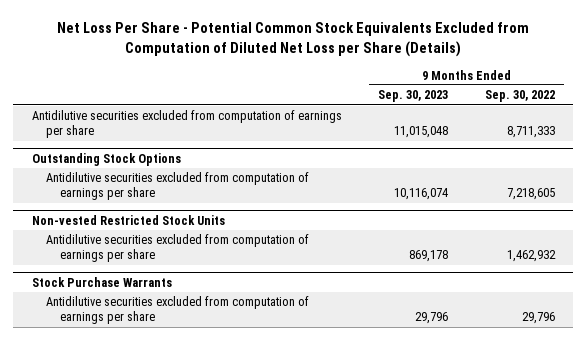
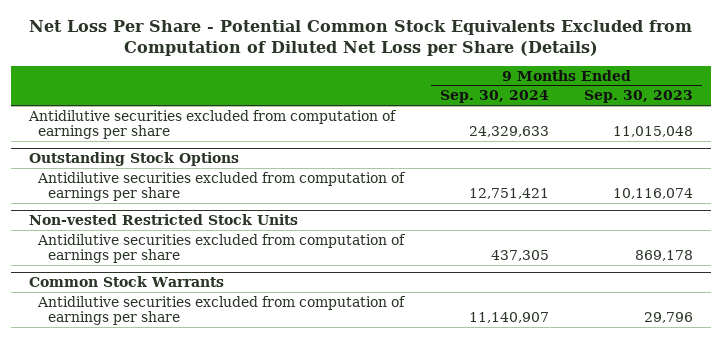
- | 9 Months Ended Sep. 30, 2023 | 9 Months Ended Sep. 30, 2022
+ | 9 Months Ended Sep. 30, 2024 | 9 Months Ended Sep. 30, 2023
- Stock Purchase Warrants
+ Common Stock Warrants

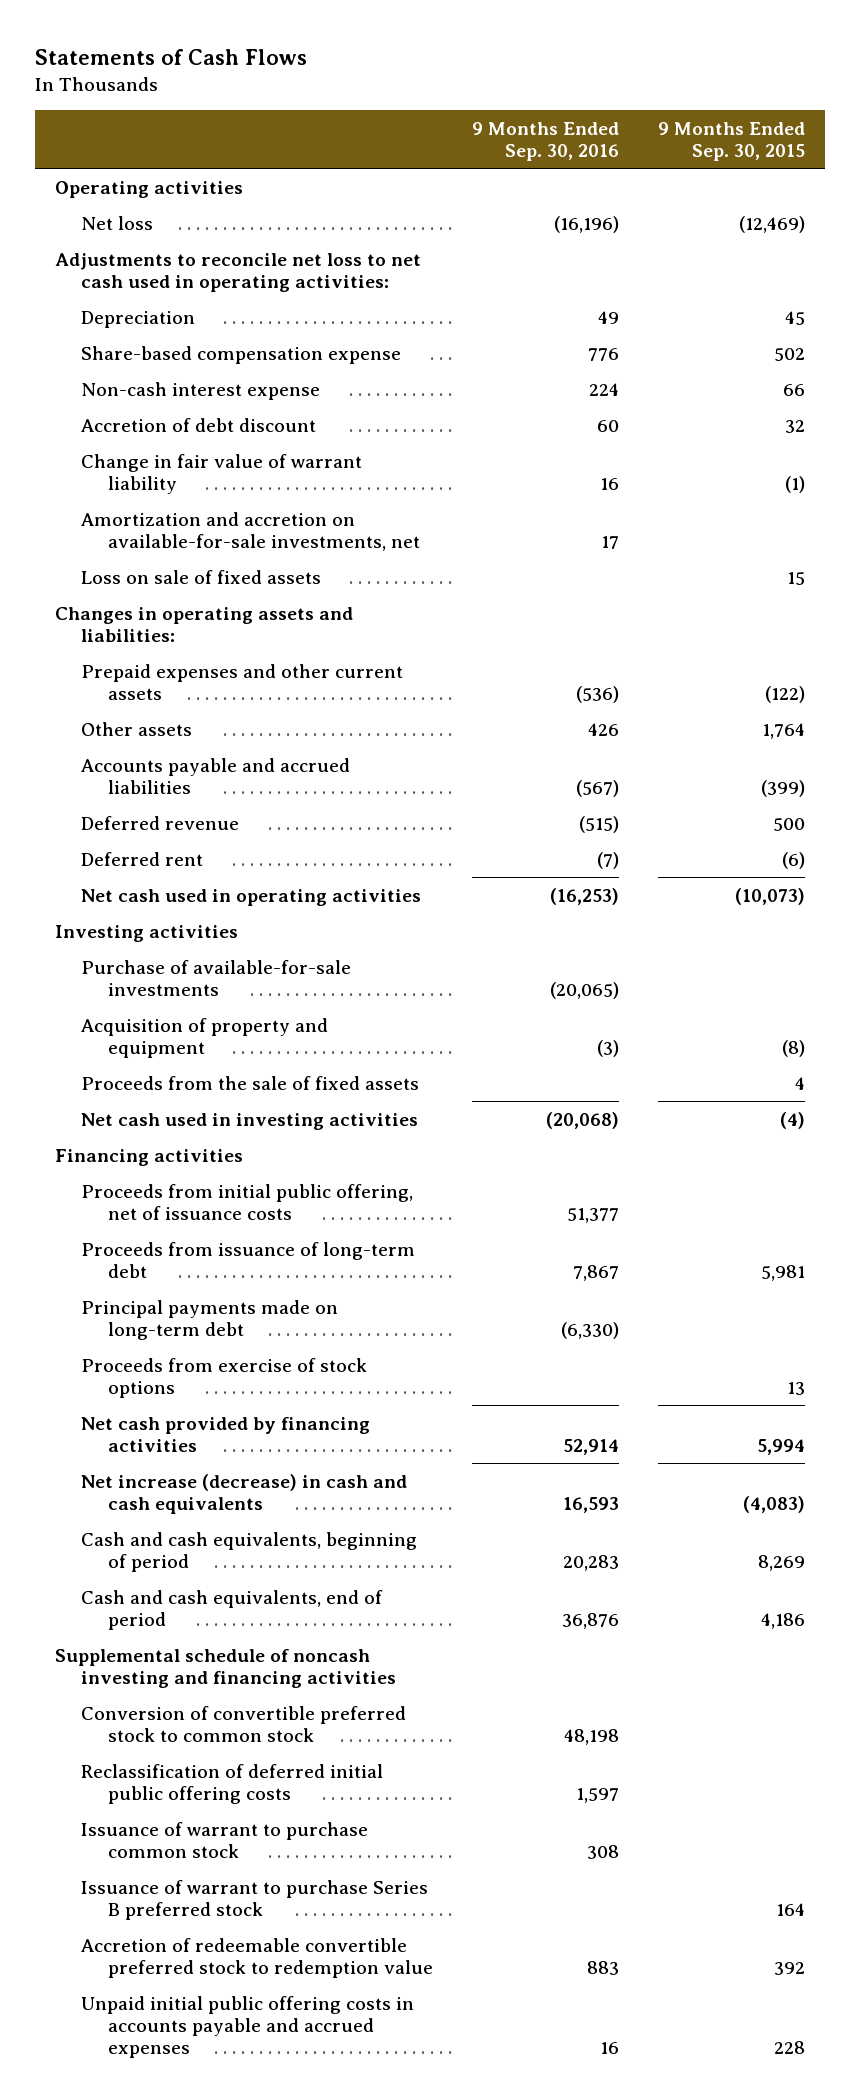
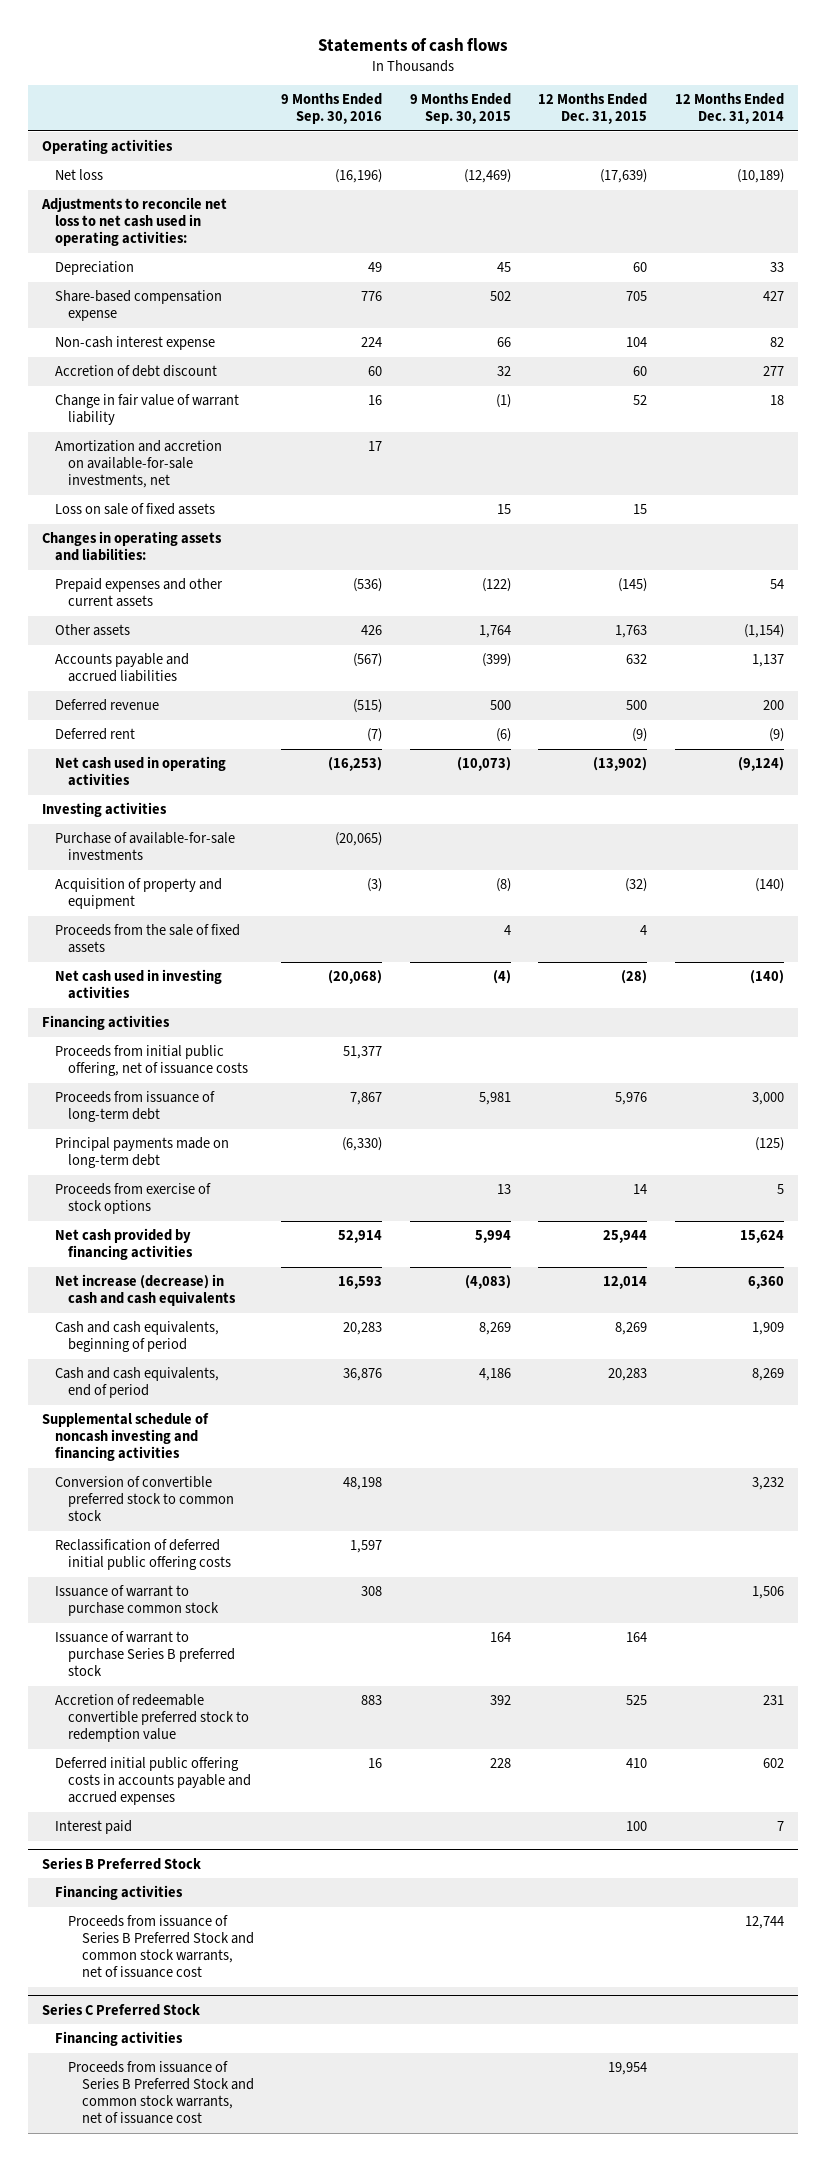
- Statements of Cash Flows
+ Statements of cash flows
- | 9 Months Ended Sep. 30, 2016 | 9 Months Ended Sep. 30, 2015
+ | 9 Months Ended Sep. 30, 2016 | 9 Months Ended Sep. 30, 2015 | 12 Months Ended Dec. 31, 2015 | 12 Months Ended Dec. 31, 2014
- Unpaid initial public offering costs in accounts payable and accrued expenses | 16 | 228
+ Deferred initial public offering costs in accounts payable and accrued expenses | 16 | 228 | 410 | 602
+ Interest paid | | | 100 | 7
+ Series B Preferred Stock
+ Financing activities
+ Proceeds from issuance of Series B Preferred Stock and common stock warrants, net of issuance cost | | | | 12,744
+ Series C Preferred Stock
+ Financing activities
+ Proceeds from issuance of Series B Preferred Stock and common stock warrants, net of issuance cost | | | 19,954 |

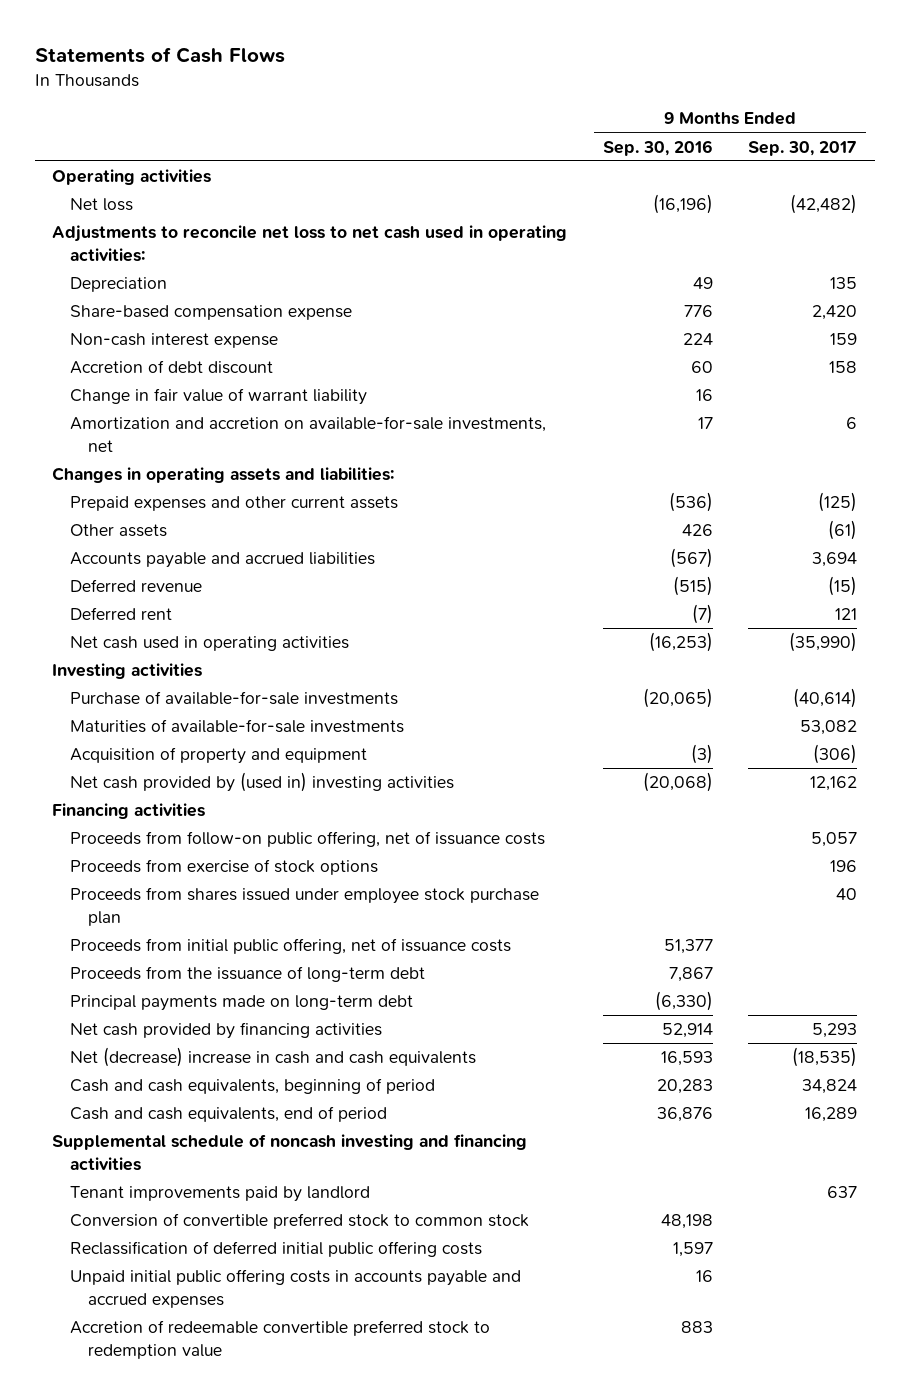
- Statements of cash flows
+ Statements of Cash Flows
- | 9 Months Ended Sep. 30, 2016 | 9 Months Ended Sep. 30, 2015 | 12 Months Ended Dec. 31, 2015 | 12 Months Ended Dec. 31, 2014
+ | 9 Months Ended Sep. 30, 2016 | 9 Months Ended Sep. 30, 2017
- Loss on sale of fixed assets | | 15 | 15 |
+ Maturities of available-for-sale investments | | 53,082
- Proceeds from the sale of fixed assets | | 4 | 4 |
- Net cash used in investing activities | (20,068) | (4) | (28) | (140)
+ Net cash provided by (used in) investing activities | (20,068) | 12,162
+ Proceeds from follow-on public offering, net of issuance costs | | 5,057
moved up: Proceeds from exercise of stock options | | 196
+ Proceeds from shares issued under employee stock purchase plan | | 40
- Proceeds from issuance of long-term debt | 7,867 | 5,981 | 5,976 | 3,000
+ Proceeds from the issuance of long-term debt | 7,867 |
- Net increase (decrease) in cash and cash equivalents | 16,593 | (4,083) | 12,014 | 6,360
+ Net (decrease) increase in cash and cash equivalents | 16,593 | (18,535)
+ Tenant improvements paid by landlord | | 637
- Issuance of warrant to purchase common stock | 308 | | | 1,506
- Issuance of warrant to purchase Series B preferred stock | | 164 | 164 |
+ Unpaid initial public offering costs in accounts payable and accrued expenses | 16 |
- Deferred initial public offering costs in accounts payable and accrued expenses | 16 | 228 | 410 | 602
- Interest paid | | | 100 | 7
- Series B Preferred Stock
- Financing activities
- Proceeds from issuance of Series B Preferred Stock and common stock warrants, net of issuance cost | | | | 12,744
- Series C Preferred Stock
- Financing activities
- Proceeds from issuance of Series B Preferred Stock and common stock warrants, net of issuance cost | | | 19,954 |

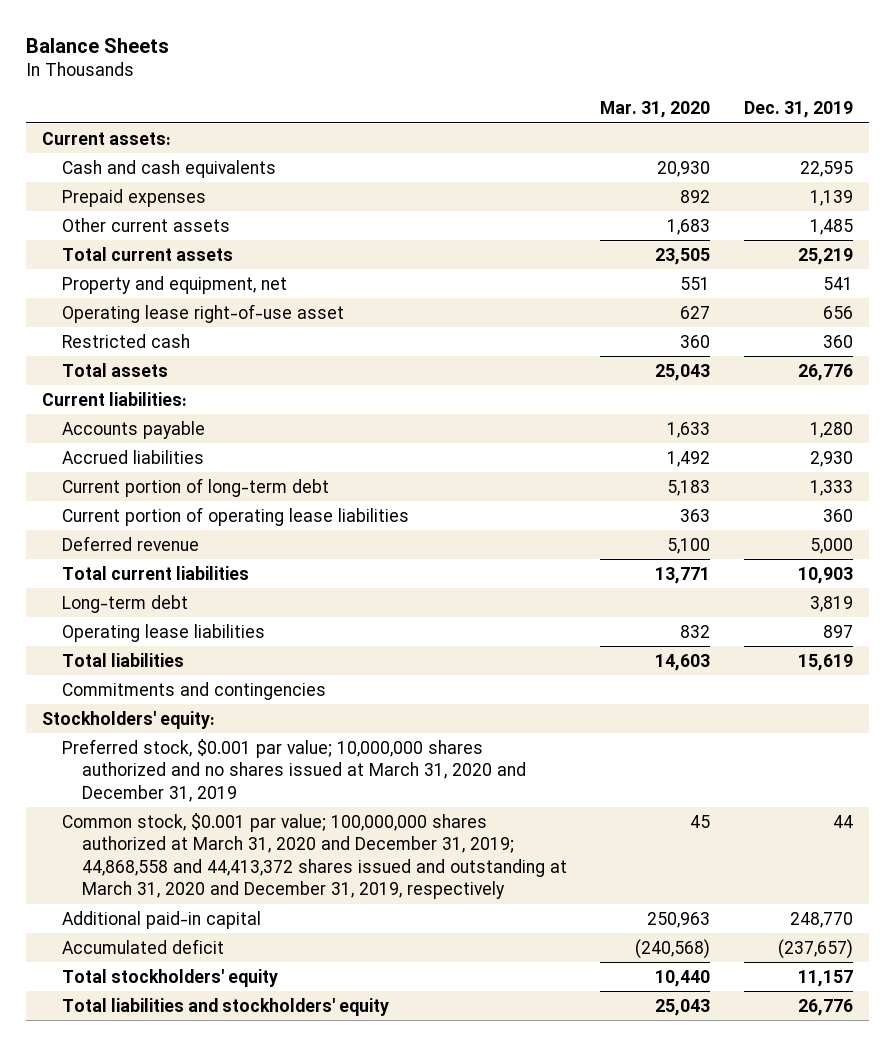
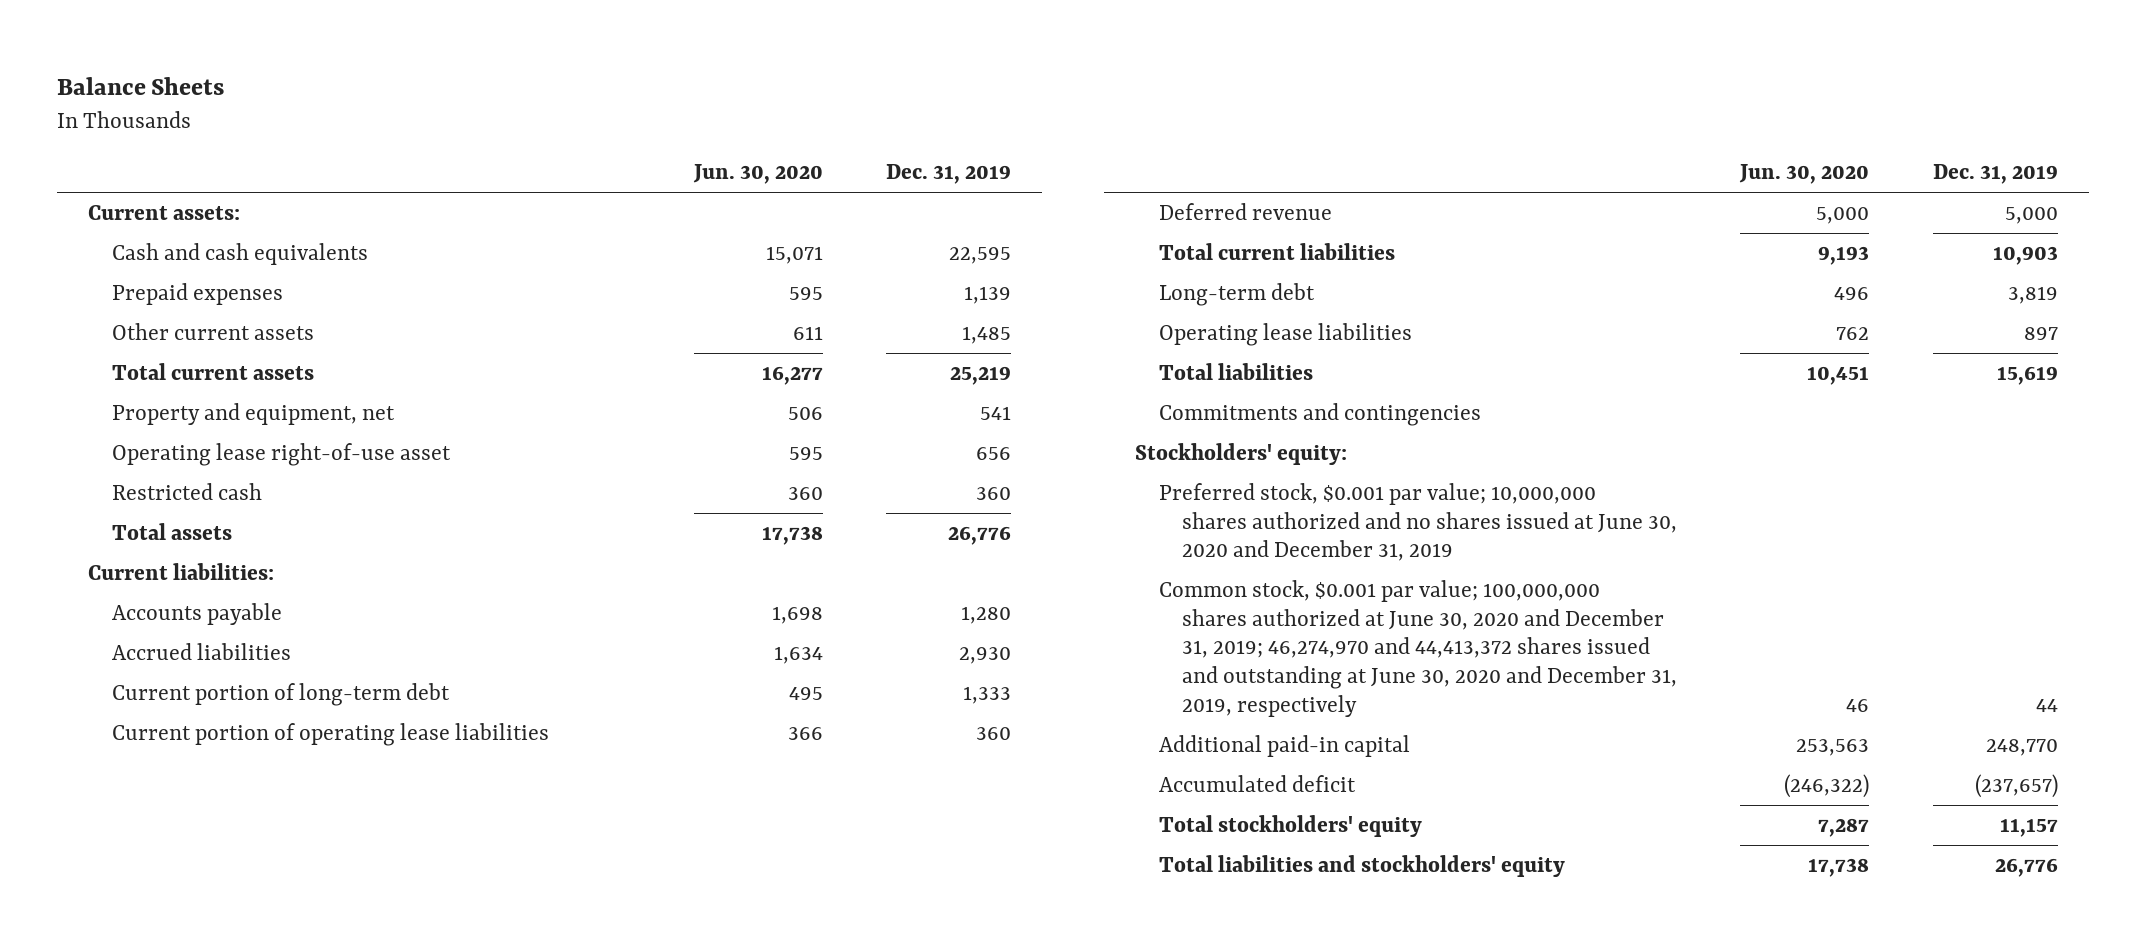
- | Mar. 31, 2020 | Dec. 31, 2019
+ | Jun. 30, 2020 | Dec. 31, 2019
- Preferred stock, $0.001 par value; 10,000,000 shares authorized and no shares issued at March 31, 2020 and December 31, 2019
- Common stock, $0.001 par value; 100,000,000 shares authorized at March 31, 2020 and December 31, 2019; 44,868,558 and 44,413,372 shares issued and outstanding at March 31, 2020 and December 31, 2019, respectively | 45 | 44
+ Preferred stock, $0.001 par value; 10,000,000 shares authorized and no shares issued at June 30, 2020 and December 31, 2019
+ Common stock, $0.001 par value; 100,000,000 shares authorized at June 30, 2020 and December 31, 2019; 46,274,970 and 44,413,372 shares issued and outstanding at June 30, 2020 and December 31, 2019, respectively | 46 | 44

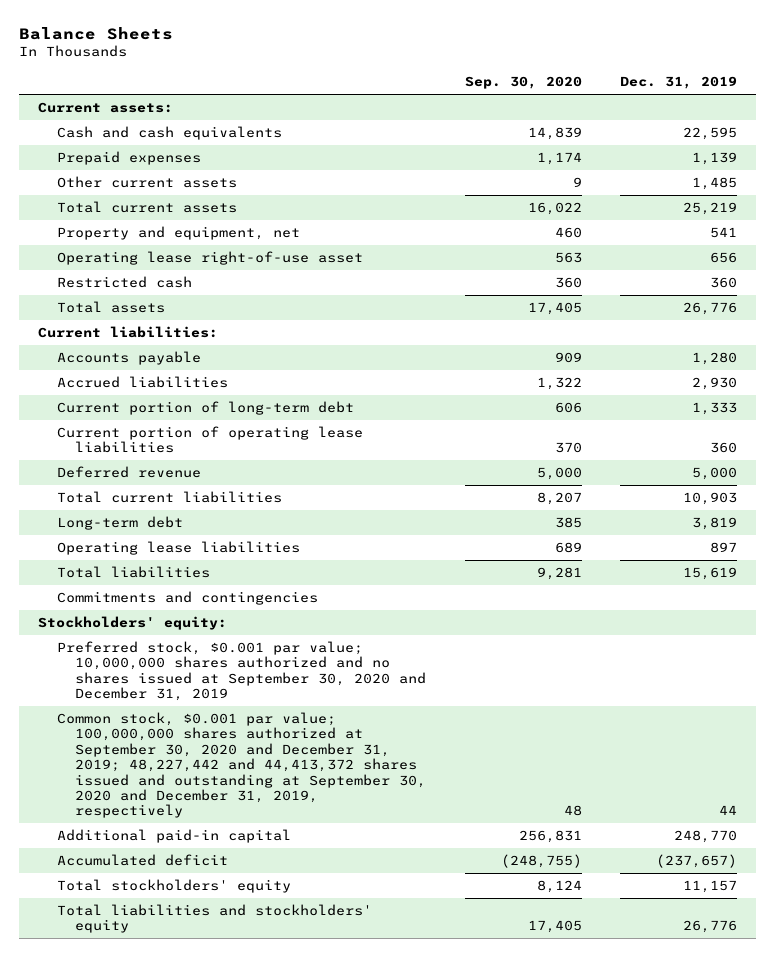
- | Jun. 30, 2020 | Dec. 31, 2019
+ | Sep. 30, 2020 | Dec. 31, 2019
- Preferred stock, $0.001 par value; 10,000,000 shares authorized and no shares issued at June 30, 2020 and December 31, 2019
- Common stock, $0.001 par value; 100,000,000 shares authorized at June 30, 2020 and December 31, 2019; 46,274,970 and 44,413,372 shares issued and outstanding at June 30, 2020 and December 31, 2019, respectively | 46 | 44
+ Preferred stock, $0.001 par value; 10,000,000 shares authorized and no shares issued at September 30, 2020 and December 31, 2019
+ Common stock, $0.001 par value; 100,000,000 shares authorized at September 30, 2020 and December 31, 2019; 48,227,442 and 44,413,372 shares issued and outstanding at September 30, 2020 and December 31, 2019, respectively | 48 | 44

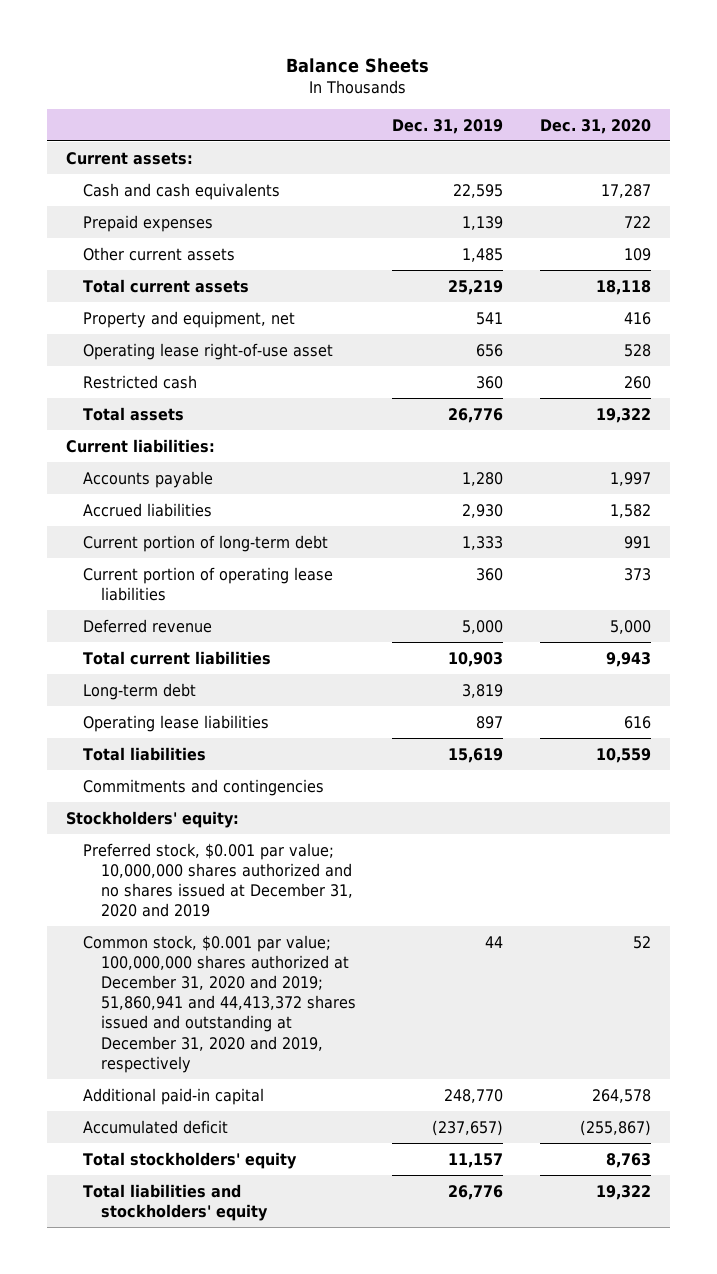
- | Sep. 30, 2020 | Dec. 31, 2019
+ | Dec. 31, 2019 | Dec. 31, 2020
- Preferred stock, $0.001 par value; 10,000,000 shares authorized and no shares issued at September 30, 2020 and December 31, 2019
- Common stock, $0.001 par value; 100,000,000 shares authorized at September 30, 2020 and December 31, 2019; 48,227,442 and 44,413,372 shares issued and outstanding at September 30, 2020 and December 31, 2019, respectively | 48 | 44
+ Preferred stock, $0.001 par value; 10,000,000 shares authorized and no shares issued at December 31, 2020 and 2019
+ Common stock, $0.001 par value; 100,000,000 shares authorized at December 31, 2020 and 2019; 51,860,941 and 44,413,372 shares issued and outstanding at December 31, 2020 and 2019, respectively | 44 | 52

